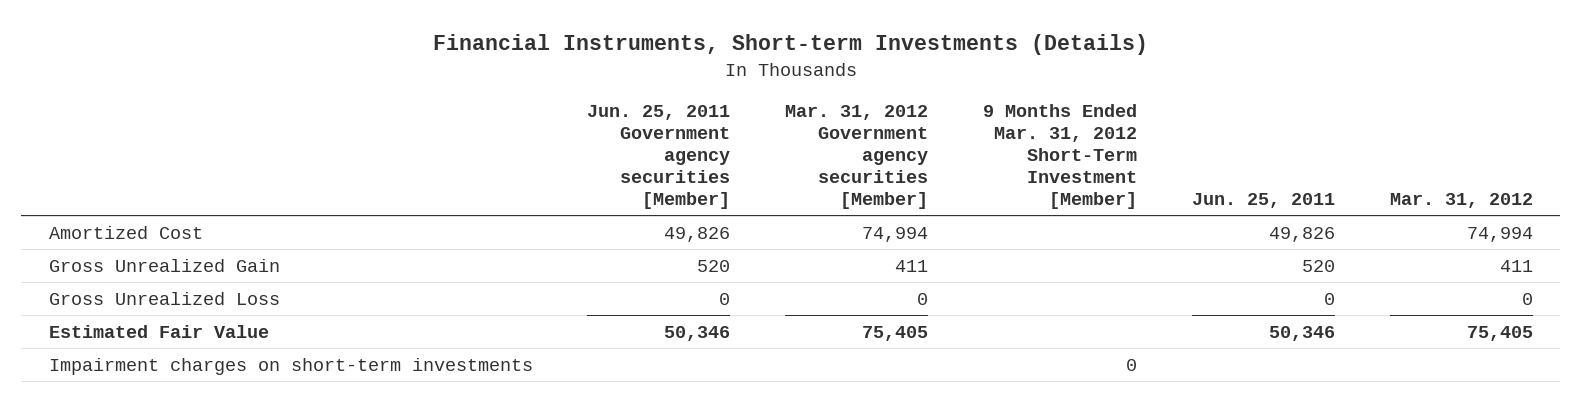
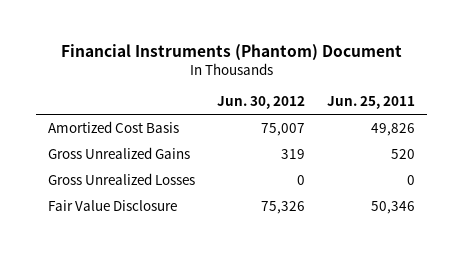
- Financial Instruments, Short-term Investments (Details)
+ Financial Instruments (Phantom) Document
- | Jun. 25, 2011 Government agency securities [Member] | Mar. 31, 2012 Government agency securities [Member] | 9 Months Ended Mar. 31, 2012 Short-Term Investment [Member] | Jun. 25, 2011 | Mar. 31, 2012
+ | Jun. 30, 2012 | Jun. 25, 2011
- Amortized Cost | 49,826 | 74,994 | | 49,826 | 74,994
- Gross Unrealized Gain | 520 | 411 | | 520 | 411
- Gross Unrealized Loss | 0 | 0 | | 0 | 0
- Estimated Fair Value | 50,346 | 75,405 | | 50,346 | 75,405
- Impairment charges on short-term investments | | | 0 | |
+ Amortized Cost Basis | 75,007 | 49,826
+ Gross Unrealized Gains | 319 | 520
+ Gross Unrealized Losses | 0 | 0
+ Fair Value Disclosure | 75,326 | 50,346

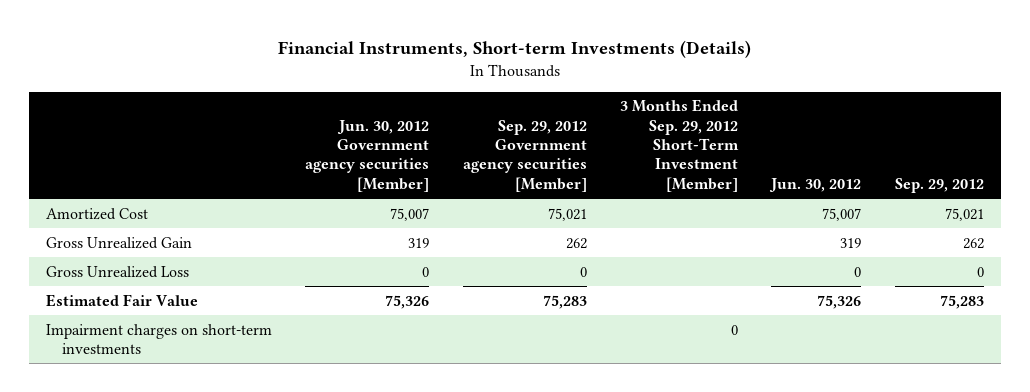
- Financial Instruments (Phantom) Document
+ Financial Instruments, Short-term Investments (Details)
- | Jun. 30, 2012 | Jun. 25, 2011
+ | Jun. 30, 2012 Government agency securities [Member] | Sep. 29, 2012 Government agency securities [Member] | 3 Months Ended Sep. 29, 2012 Short-Term Investment [Member] | Jun. 30, 2012 | Sep. 29, 2012
- Amortized Cost Basis | 75,007 | 49,826
- Gross Unrealized Gains | 319 | 520
- Gross Unrealized Losses | 0 | 0
- Fair Value Disclosure | 75,326 | 50,346
+ Amortized Cost | 75,007 | 75,021 | | 75,007 | 75,021
+ Gross Unrealized Gain | 319 | 262 | | 319 | 262
+ Gross Unrealized Loss | 0 | 0 | | 0 | 0
+ Estimated Fair Value | 75,326 | 75,283 | | 75,326 | 75,283
+ Impairment charges on short-term investments | | | 0 | |

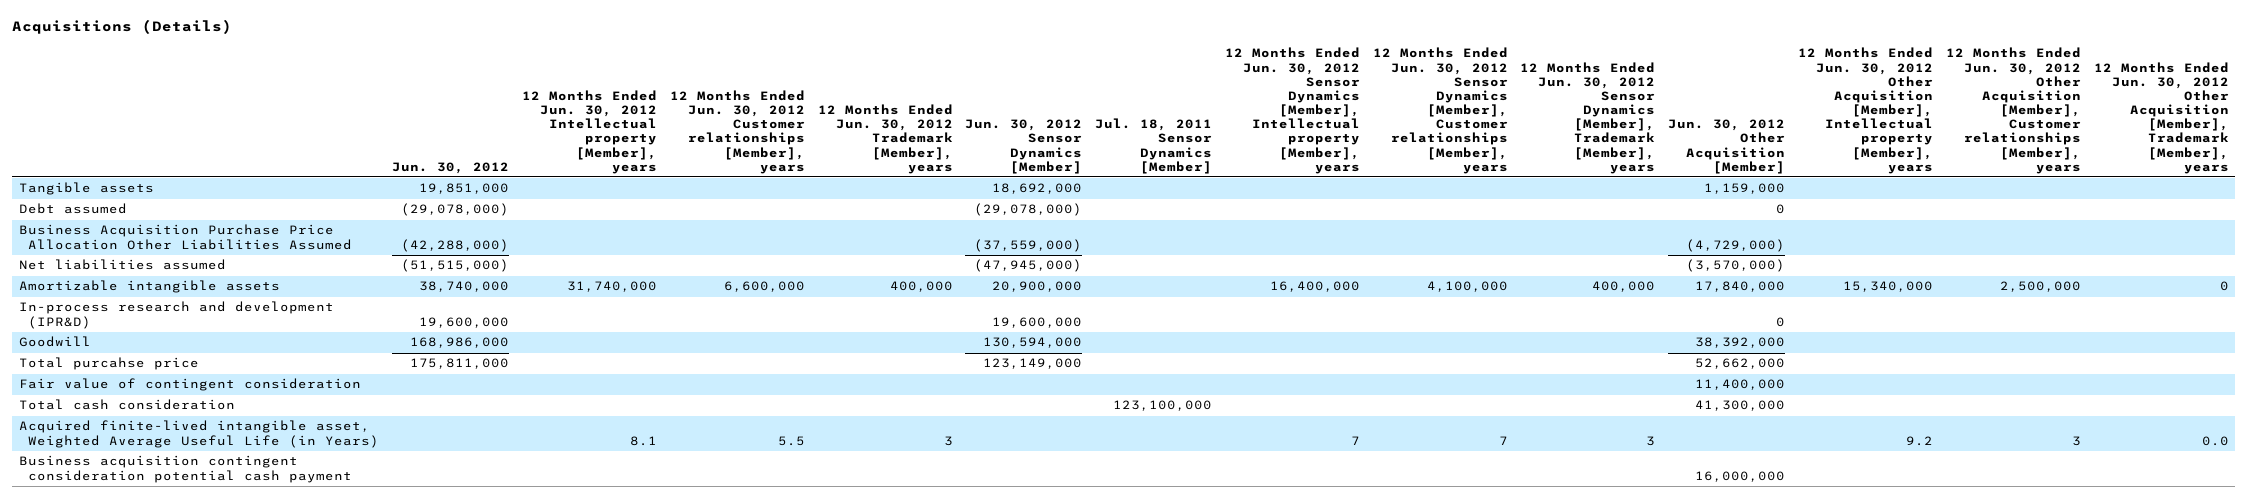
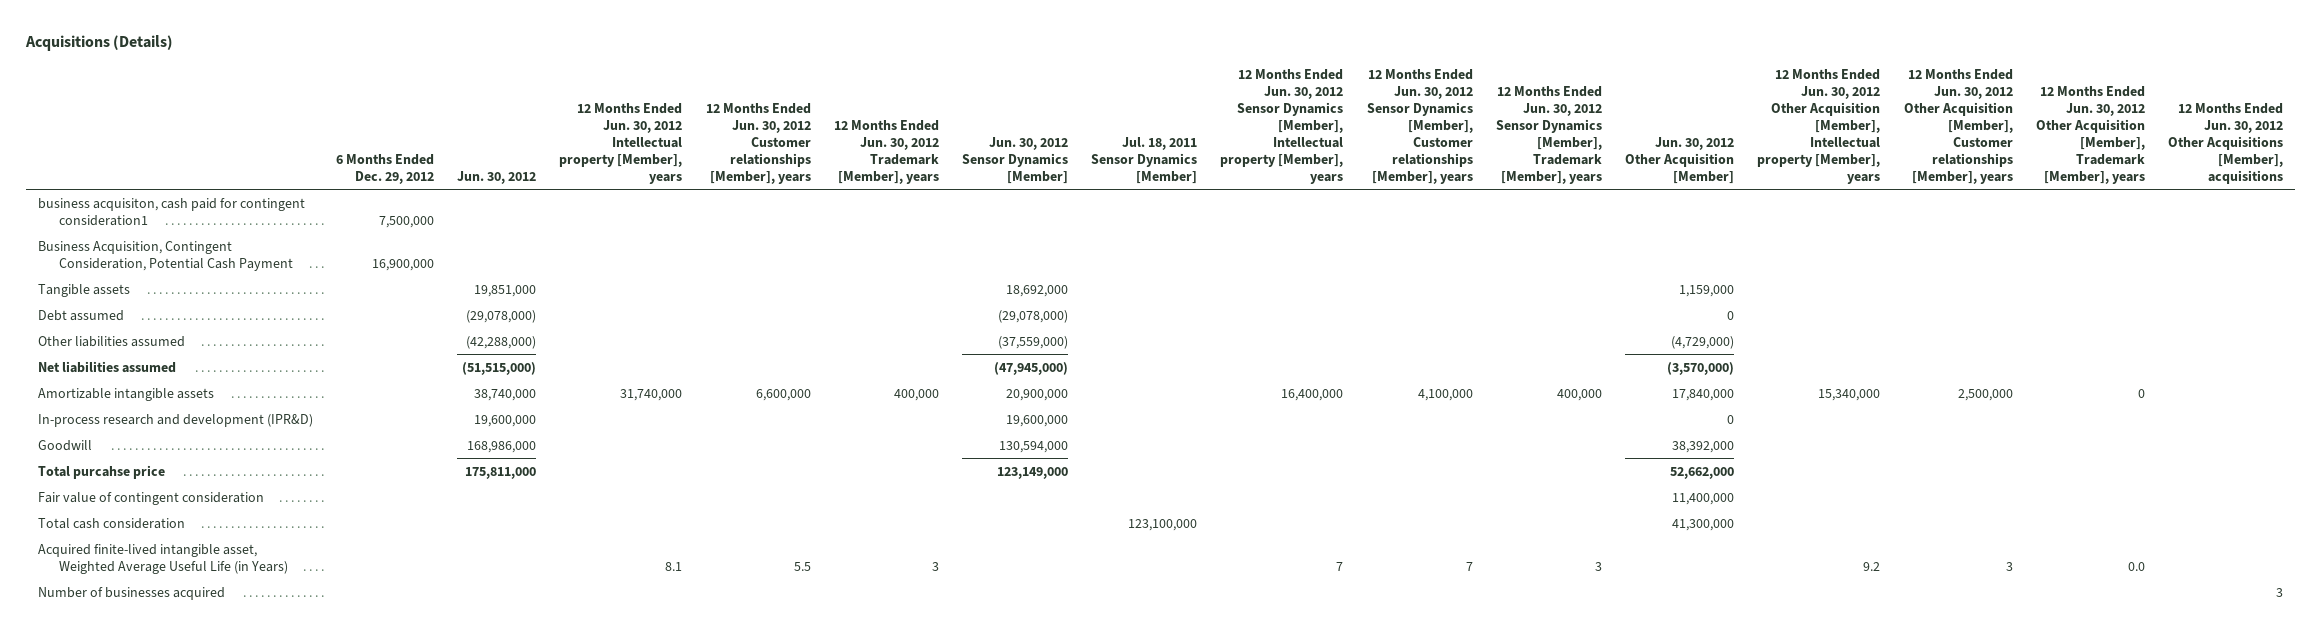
- | Jun. 30, 2012 | 12 Months Ended Jun. 30, 2012 Intellectual property [Member], years | 12 Months Ended Jun. 30, 2012 Customer relationships [Member], years | 12 Months Ended Jun. 30, 2012 Trademark [Member], years | Jun. 30, 2012 Sensor Dynamics [Member] | Jul. 18, 2011 Sensor Dynamics [Member] | 12 Months Ended Jun. 30, 2012 Sensor Dynamics [Member], Intellectual property [Member], years | 12 Months Ended Jun. 30, 2012 Sensor Dynamics [Member], Customer relationships [Member], years | 12 Months Ended Jun. 30, 2012 Sensor Dynamics [Member], Trademark [Member], years | Jun. 30, 2012 Other Acquisition [Member] | 12 Months Ended Jun. 30, 2012 Other Acquisition [Member], Intellectual property [Member], years | 12 Months Ended Jun. 30, 2012 Other Acquisition [Member], Customer relationships [Member], years | 12 Months Ended Jun. 30, 2012 Other Acquisition [Member], Trademark [Member], years
+ | 6 Months Ended Dec. 29, 2012 | Jun. 30, 2012 | 12 Months Ended Jun. 30, 2012 Intellectual property [Member], years | 12 Months Ended Jun. 30, 2012 Customer relationships [Member], years | 12 Months Ended Jun. 30, 2012 Trademark [Member], years | Jun. 30, 2012 Sensor Dynamics [Member] | Jul. 18, 2011 Sensor Dynamics [Member] | 12 Months Ended Jun. 30, 2012 Sensor Dynamics [Member], Intellectual property [Member], years | 12 Months Ended Jun. 30, 2012 Sensor Dynamics [Member], Customer relationships [Member], years | 12 Months Ended Jun. 30, 2012 Sensor Dynamics [Member], Trademark [Member], years | Jun. 30, 2012 Other Acquisition [Member] | 12 Months Ended Jun. 30, 2012 Other Acquisition [Member], Intellectual property [Member], years | 12 Months Ended Jun. 30, 2012 Other Acquisition [Member], Customer relationships [Member], years | 12 Months Ended Jun. 30, 2012 Other Acquisition [Member], Trademark [Member], years | 12 Months Ended Jun. 30, 2012 Other Acquisitions [Member], acquisitions
+ business acquisiton, cash paid for contingent consideration1 | 7,500,000 | | | | | | | | | | | | | |
+ Business Acquisition, Contingent Consideration, Potential Cash Payment | 16,900,000 | | | | | | | | | | | | | |
- Business Acquisition Purchase Price Allocation Other Liabilities Assumed | (42,288,000) | | | | (37,559,000) | | | | | (4,729,000) | | |
+ Other liabilities assumed | | (42,288,000) | | | | (37,559,000) | | | | | (4,729,000) | | | |
- Business acquisition contingent consideration potential cash payment | | | | | | | | | | 16,000,000 | | |
+ Number of businesses acquired | | | | | | | | | | | | | | | 3

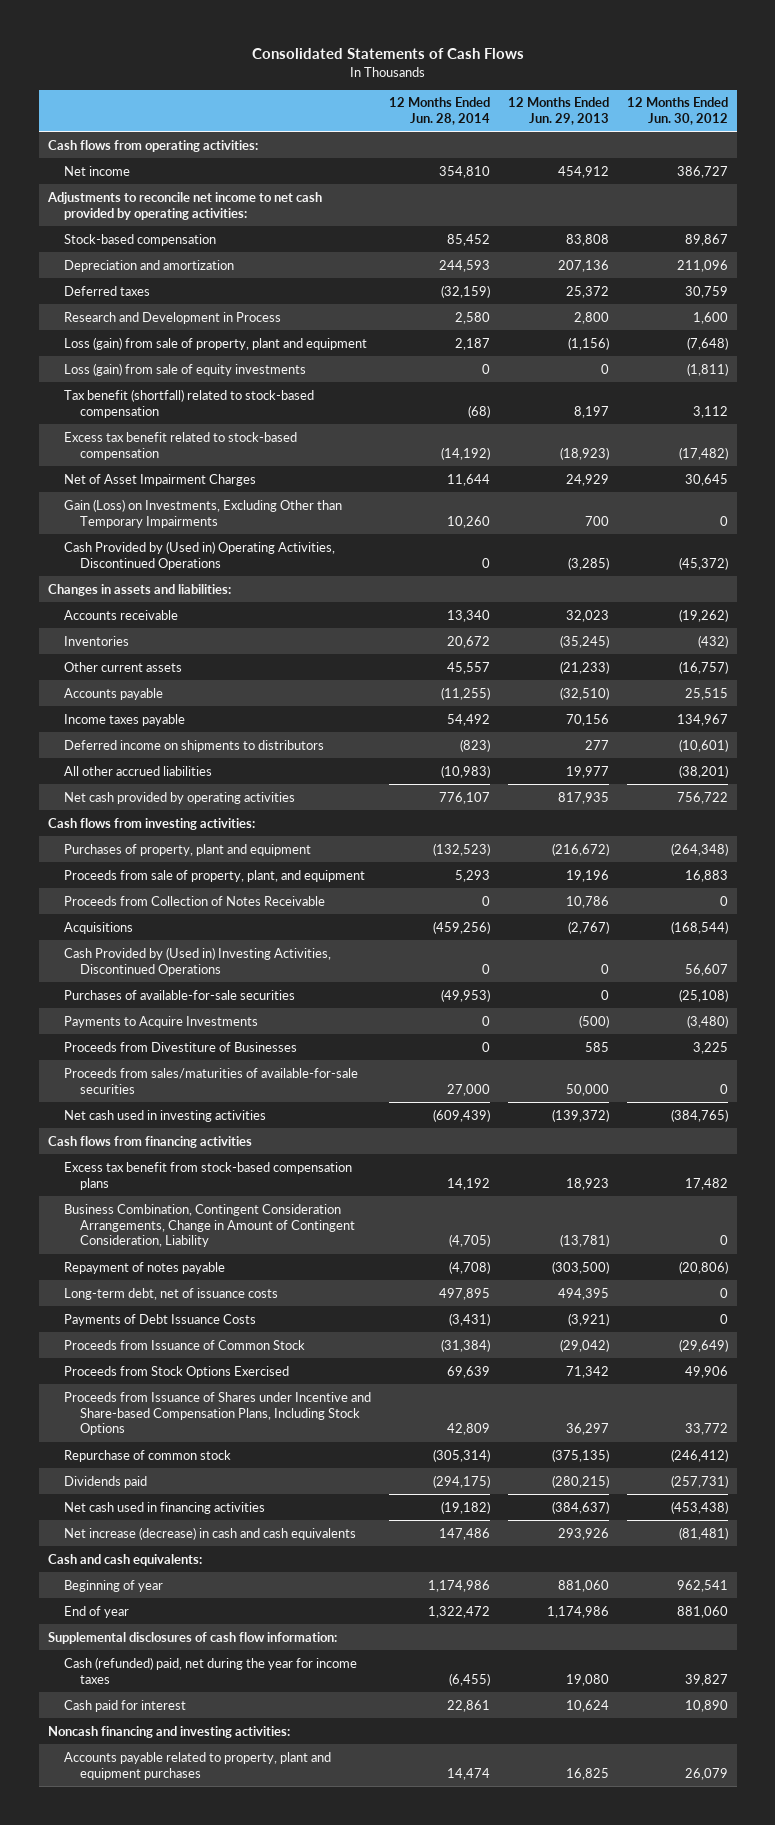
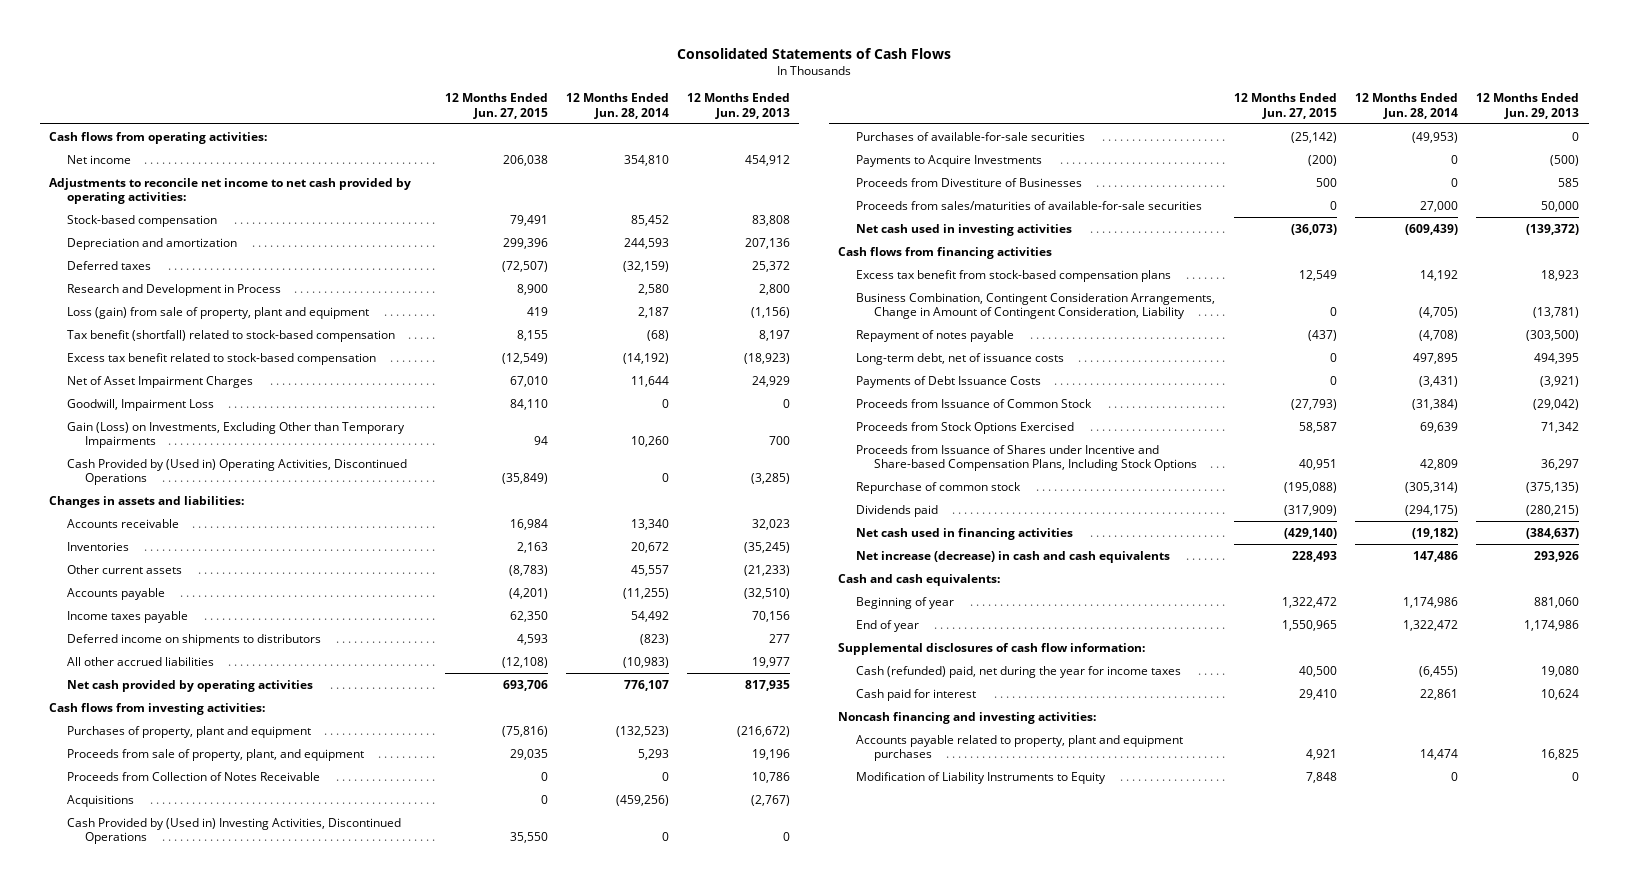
- | 12 Months Ended Jun. 28, 2014 | 12 Months Ended Jun. 29, 2013 | 12 Months Ended Jun. 30, 2012
+ | 12 Months Ended Jun. 27, 2015 | 12 Months Ended Jun. 28, 2014 | 12 Months Ended Jun. 29, 2013
- Loss (gain) from sale of equity investments | 0 | 0 | (1,811)
+ Goodwill, Impairment Loss | 84,110 | 0 | 0
+ Modification of Liability Instruments to Equity | 7,848 | 0 | 0

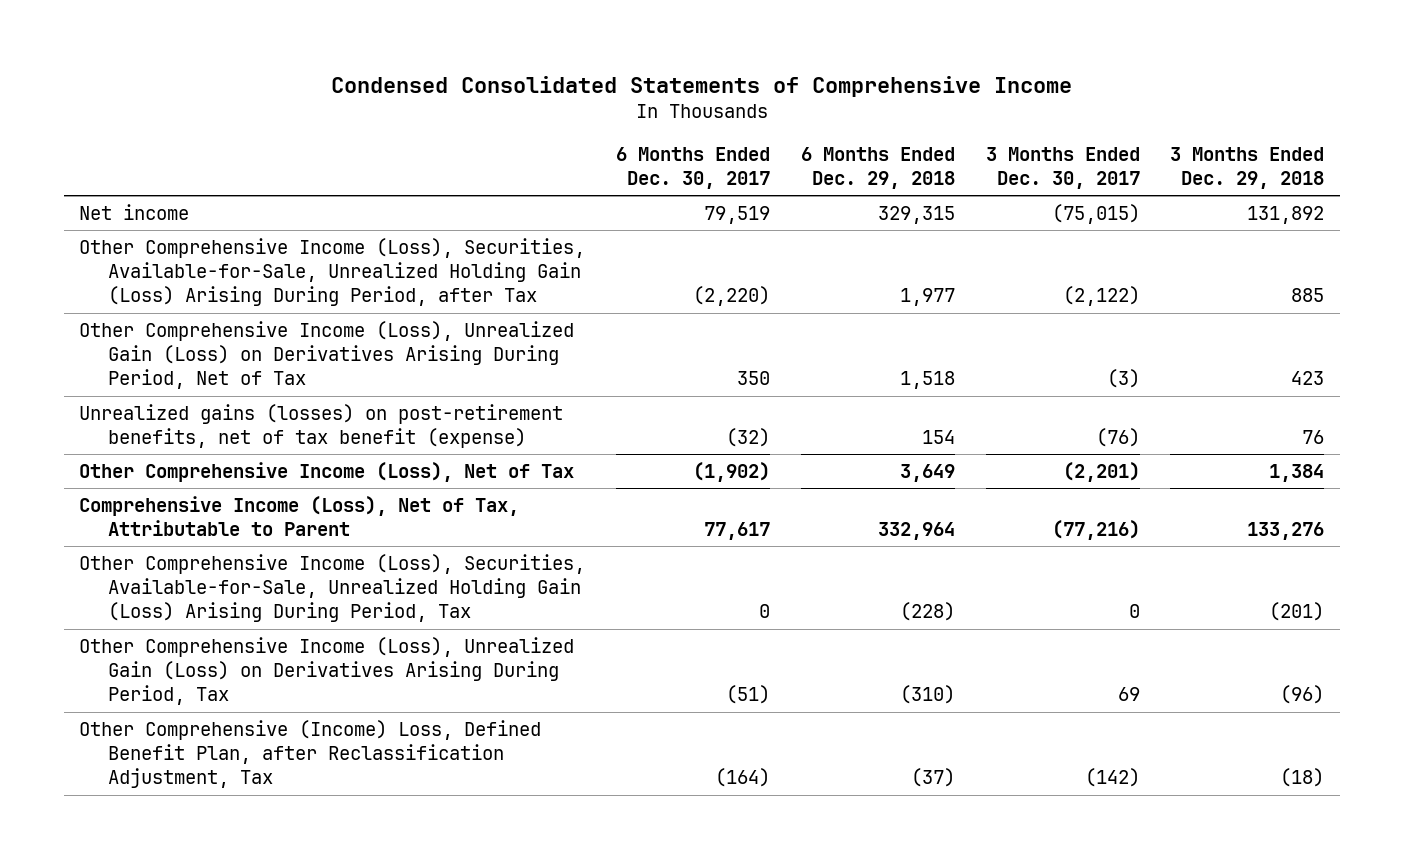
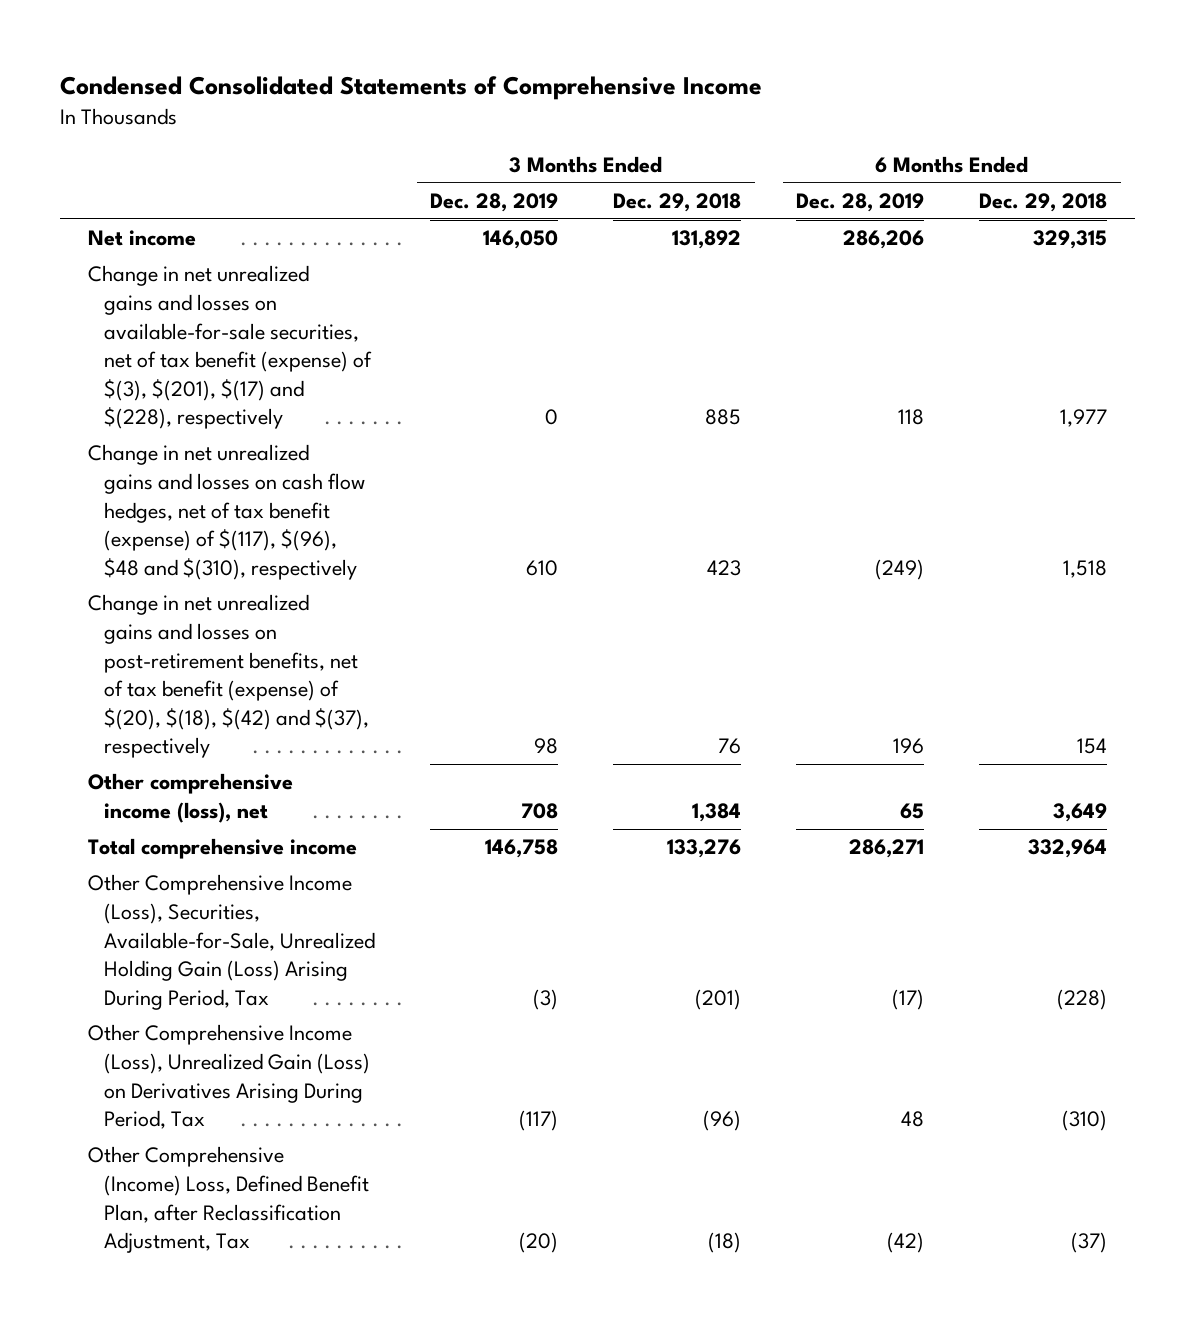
- | 6 Months Ended Dec. 30, 2017 | 6 Months Ended Dec. 29, 2018 | 3 Months Ended Dec. 30, 2017 | 3 Months Ended Dec. 29, 2018
+ | 3 Months Ended Dec. 28, 2019 | 3 Months Ended Dec. 29, 2018 | 6 Months Ended Dec. 28, 2019 | 6 Months Ended Dec. 29, 2018
- Other Comprehensive Income (Loss), Securities, Available-for-Sale, Unrealized Holding Gain (Loss) Arising During Period, after Tax | (2,220) | 1,977 | (2,122) | 885
- Other Comprehensive Income (Loss), Unrealized Gain (Loss) on Derivatives Arising During Period, Net of Tax | 350 | 1,518 | (3) | 423
- Unrealized gains (losses) on post-retirement benefits, net of tax benefit (expense) | (32) | 154 | (76) | 76
- Other Comprehensive Income (Loss), Net of Tax | (1,902) | 3,649 | (2,201) | 1,384
- Comprehensive Income (Loss), Net of Tax, Attributable to Parent | 77,617 | 332,964 | (77,216) | 133,276
+ Change in net unrealized gains and losses on available-for-sale securities, net of tax benefit (expense) of $(3), $(201), $(17) and $(228), respectively | 0 | 885 | 118 | 1,977
+ Change in net unrealized gains and losses on cash flow hedges, net of tax benefit (expense) of $(117), $(96), $48 and $(310), respectively | 610 | 423 | (249) | 1,518
+ Change in net unrealized gains and losses on post-retirement benefits, net of tax benefit (expense) of $(20), $(18), $(42) and $(37), respectively | 98 | 76 | 196 | 154
+ Other comprehensive income (loss), net | 708 | 1,384 | 65 | 3,649
+ Total comprehensive income | 146,758 | 133,276 | 286,271 | 332,964

